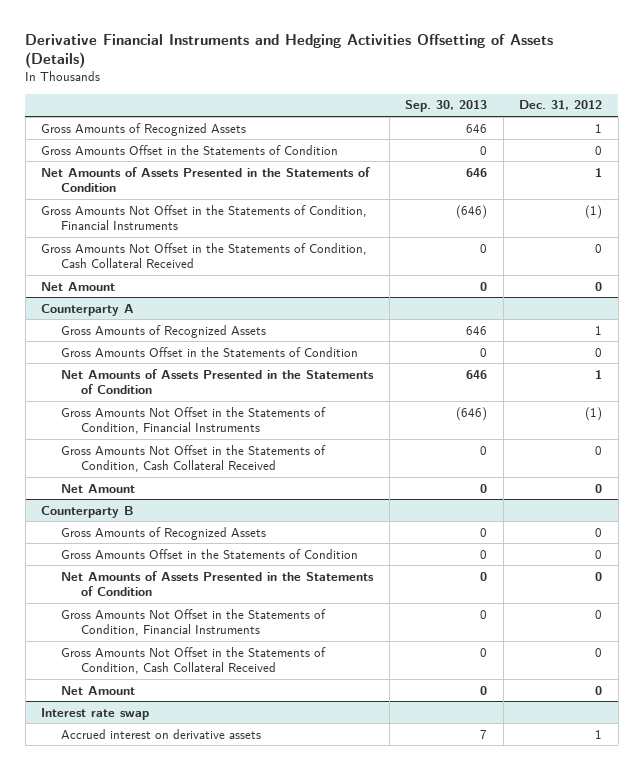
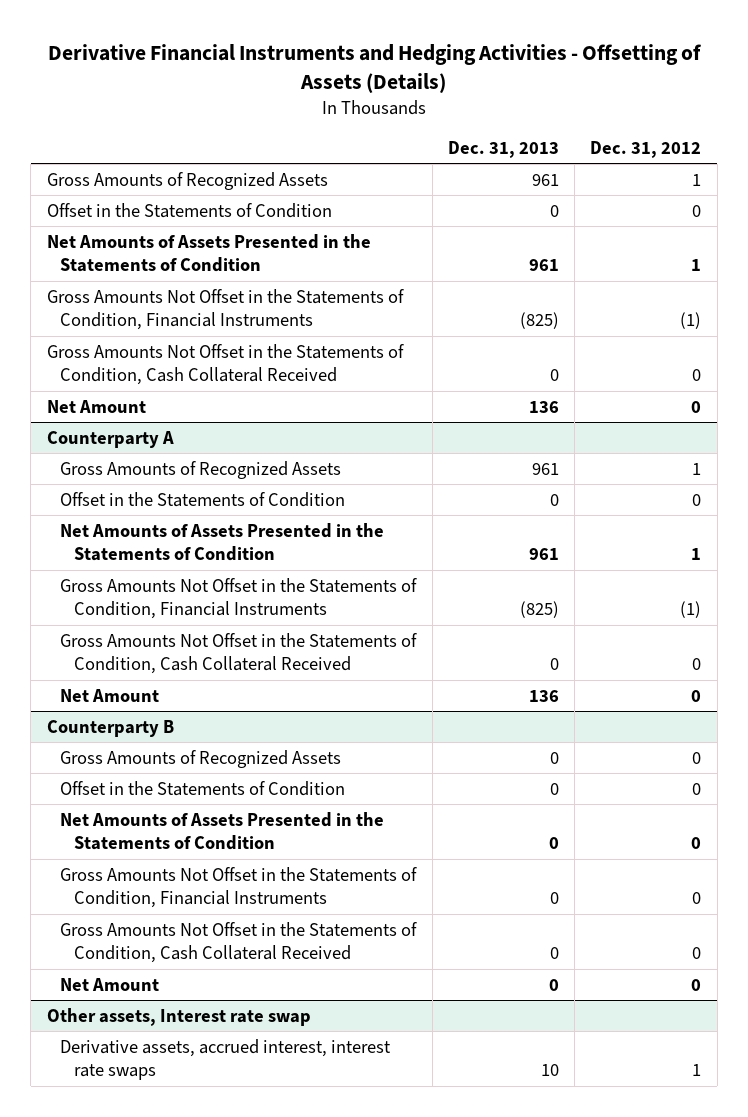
- Derivative Financial Instruments and Hedging Activities Offsetting of Assets (Details)
+ Derivative Financial Instruments and Hedging Activities - Offsetting of Assets (Details)
- | Sep. 30, 2013 | Dec. 31, 2012
+ | Dec. 31, 2013 | Dec. 31, 2012
- Gross Amounts Offset in the Statements of Condition | 0 | 0
+ Offset in the Statements of Condition | 0 | 0
@ Counterparty A
- Gross Amounts Offset in the Statements of Condition | 0 | 0
+ Offset in the Statements of Condition | 0 | 0
@ Counterparty B
- Gross Amounts Offset in the Statements of Condition | 0 | 0
+ Offset in the Statements of Condition | 0 | 0
- Interest rate swap
- Accrued interest on derivative assets | 7 | 1
+ Other assets, Interest rate swap
+ Derivative assets, accrued interest, interest rate swaps | 10 | 1

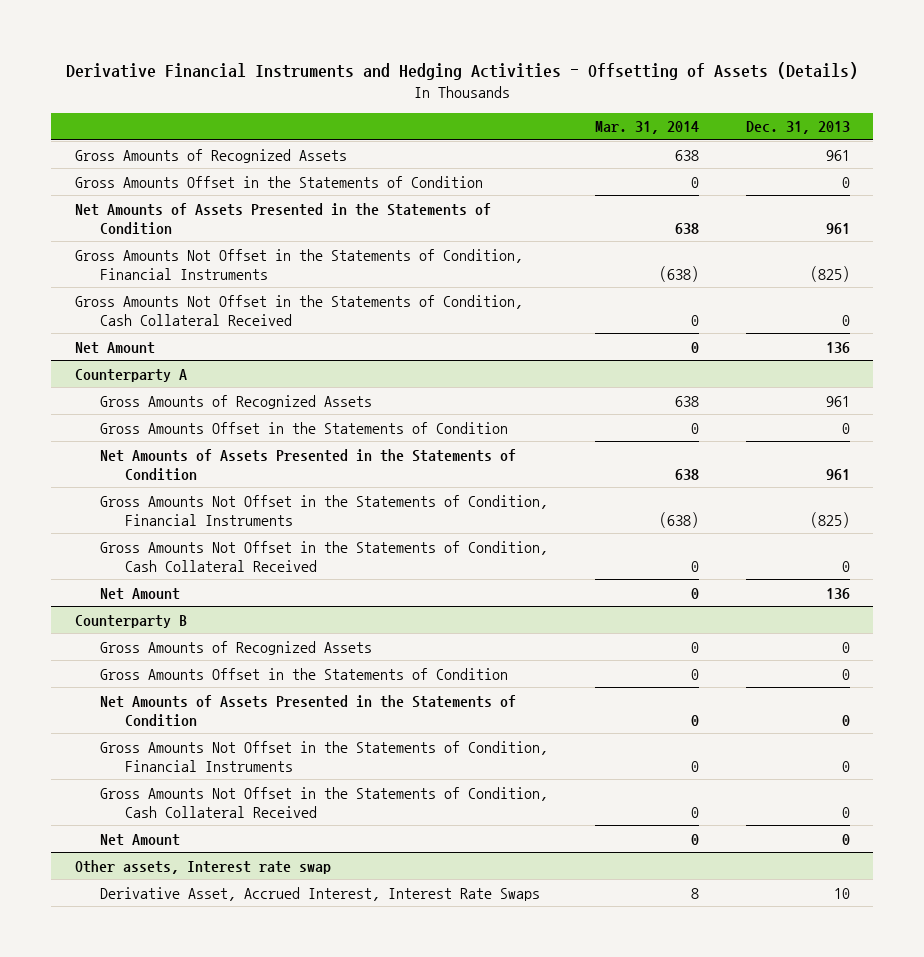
- | Dec. 31, 2013 | Dec. 31, 2012
+ | Mar. 31, 2014 | Dec. 31, 2013
- Offset in the Statements of Condition | 0 | 0
+ Gross Amounts Offset in the Statements of Condition | 0 | 0
@ Counterparty A
- Offset in the Statements of Condition | 0 | 0
+ Gross Amounts Offset in the Statements of Condition | 0 | 0
@ Counterparty B
- Offset in the Statements of Condition | 0 | 0
+ Gross Amounts Offset in the Statements of Condition | 0 | 0
@ Other assets, Interest rate swap
- Derivative assets, accrued interest, interest rate swaps | 10 | 1
+ Derivative Asset, Accrued Interest, Interest Rate Swaps | 8 | 10

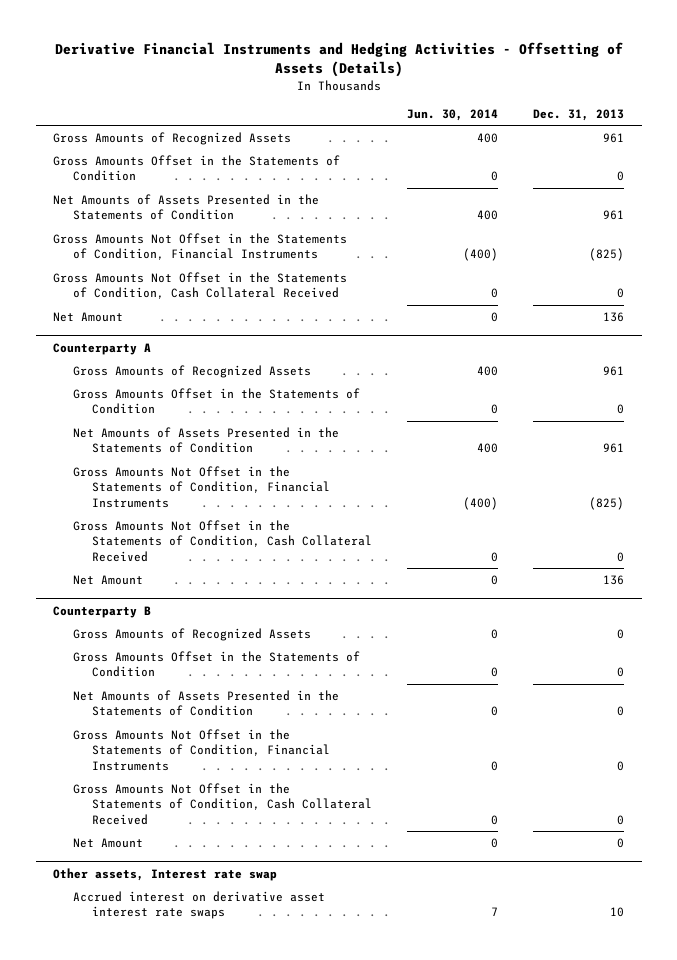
- | Mar. 31, 2014 | Dec. 31, 2013
+ | Jun. 30, 2014 | Dec. 31, 2013
@ Other assets, Interest rate swap
- Derivative Asset, Accrued Interest, Interest Rate Swaps | 8 | 10
+ Accrued interest on derivative asset interest rate swaps | 7 | 10

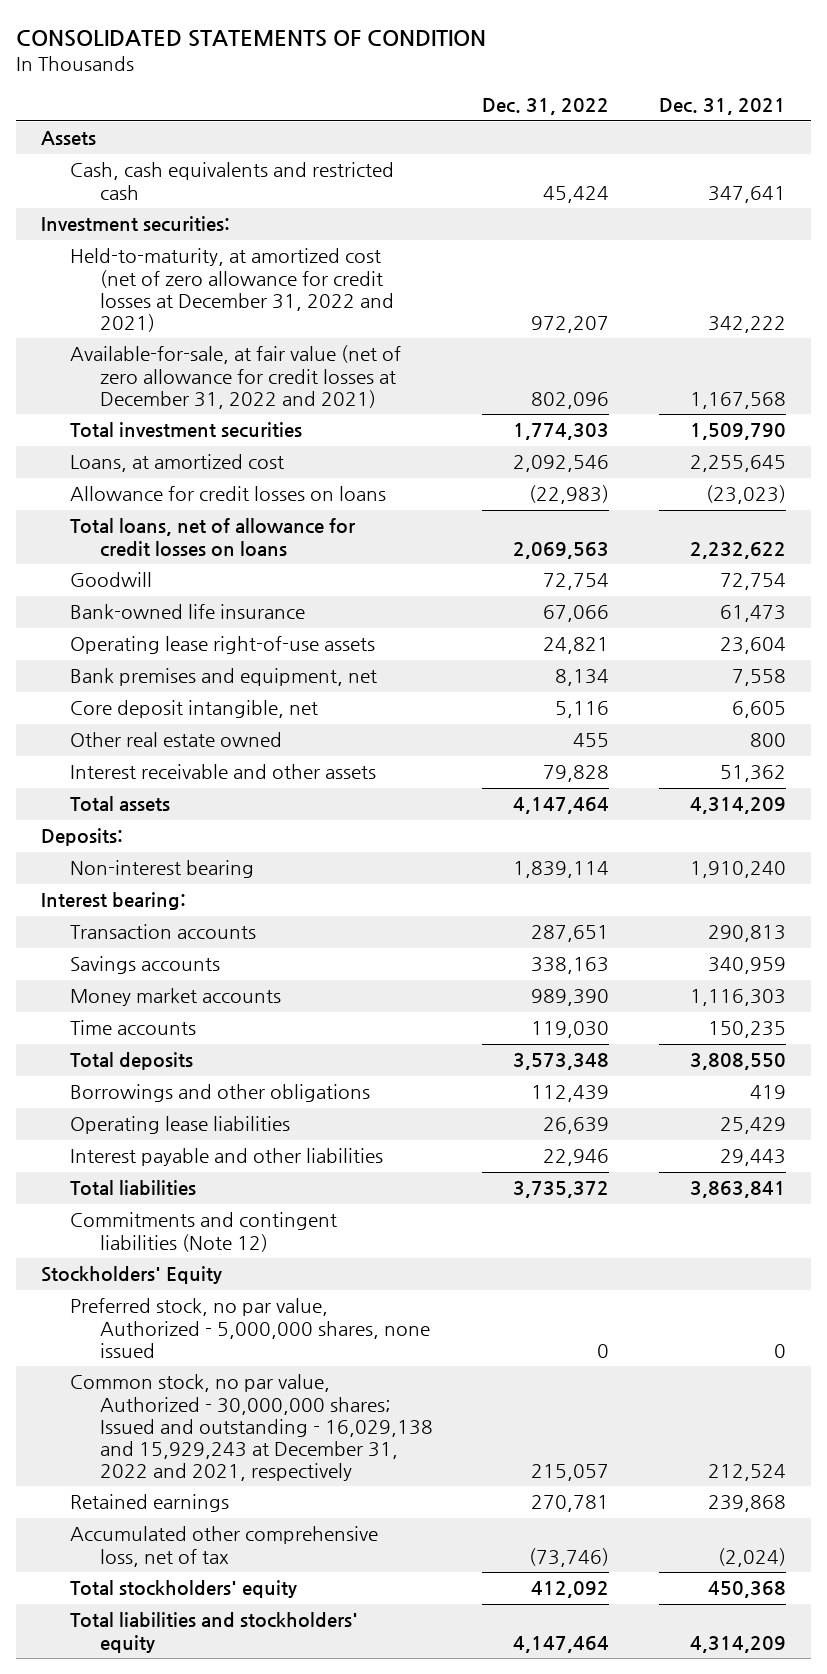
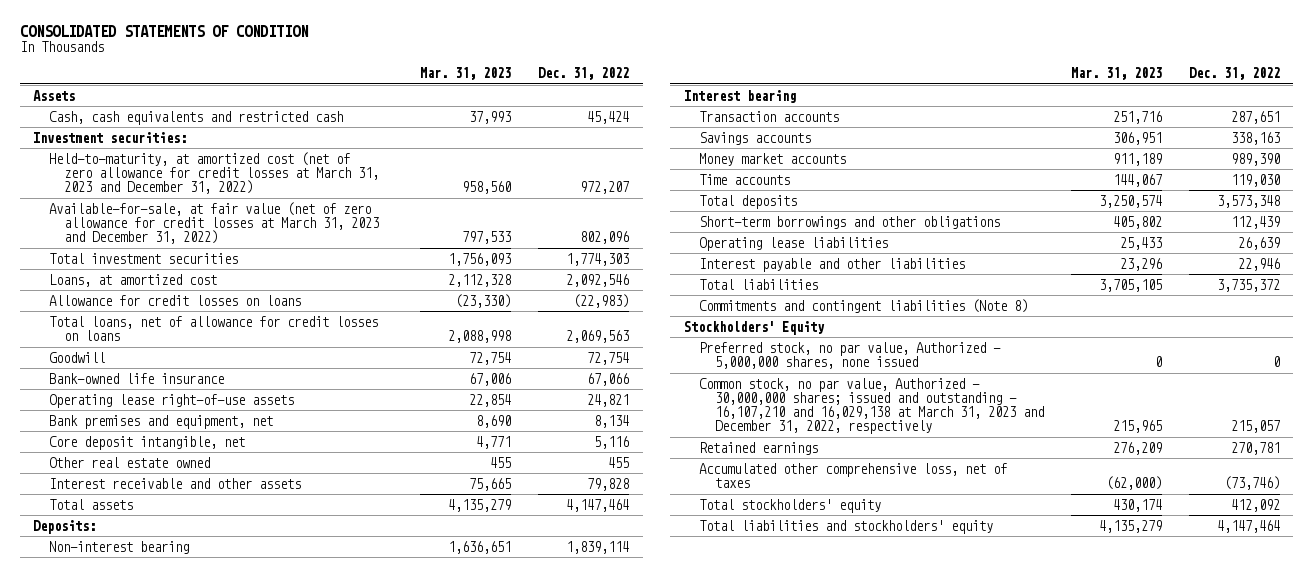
- | Dec. 31, 2022 | Dec. 31, 2021
+ | Mar. 31, 2023 | Dec. 31, 2022
- Held-to-maturity, at amortized cost (net of zero allowance for credit losses at December 31, 2022 and 2021) | 972,207 | 342,222
- Available-for-sale, at fair value (net of zero allowance for credit losses at December 31, 2022 and 2021) | 802,096 | 1,167,568
+ Held-to-maturity, at amortized cost (net of zero allowance for credit losses at March 31, 2023 and December 31, 2022) | 958,560 | 972,207
+ Available-for-sale, at fair value (net of zero allowance for credit losses at March 31, 2023 and December 31, 2022) | 797,533 | 802,096
- Interest bearing:
+ Interest bearing
- Borrowings and other obligations | 112,439 | 419
+ Short-term borrowings and other obligations | 405,802 | 112,439
- Commitments and contingent liabilities (Note 12)
+ Commitments and contingent liabilities (Note 8)
- Common stock, no par value, Authorized - 30,000,000 shares; Issued and outstanding - 16,029,138 and 15,929,243 at December 31, 2022 and 2021, respectively | 215,057 | 212,524
+ Common stock, no par value, Authorized - 30,000,000 shares; issued and outstanding - 16,107,210 and 16,029,138 at March 31, 2023 and December 31, 2022, respectively | 215,965 | 215,057
- Accumulated other comprehensive loss, net of tax | (73,746) | (2,024)
+ Accumulated other comprehensive loss, net of taxes | (62,000) | (73,746)

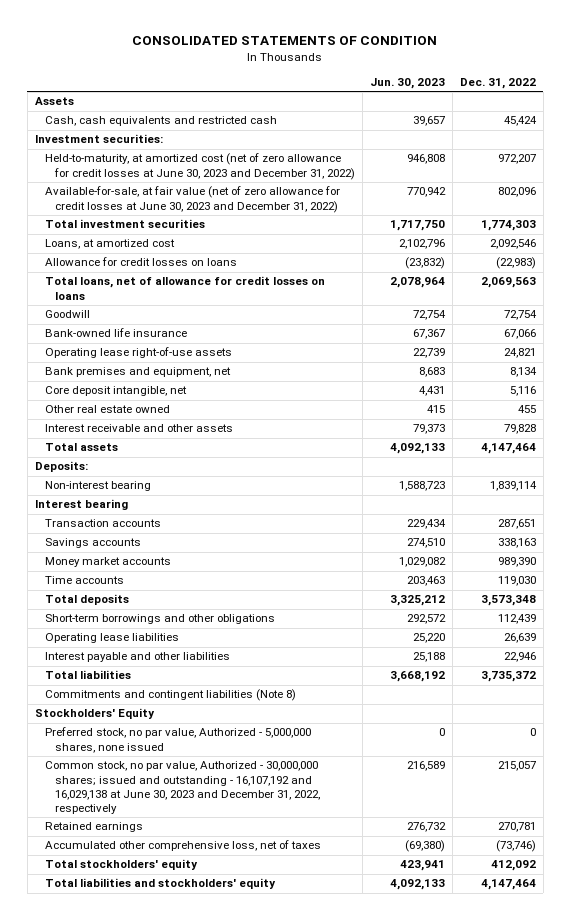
- | Mar. 31, 2023 | Dec. 31, 2022
+ | Jun. 30, 2023 | Dec. 31, 2022
- Held-to-maturity, at amortized cost (net of zero allowance for credit losses at March 31, 2023 and December 31, 2022) | 958,560 | 972,207
- Available-for-sale, at fair value (net of zero allowance for credit losses at March 31, 2023 and December 31, 2022) | 797,533 | 802,096
+ Held-to-maturity, at amortized cost (net of zero allowance for credit losses at June 30, 2023 and December 31, 2022) | 946,808 | 972,207
+ Available-for-sale, at fair value (net of zero allowance for credit losses at June 30, 2023 and December 31, 2022) | 770,942 | 802,096
- Common stock, no par value, Authorized - 30,000,000 shares; issued and outstanding - 16,107,210 and 16,029,138 at March 31, 2023 and December 31, 2022, respectively | 215,965 | 215,057
+ Common stock, no par value, Authorized - 30,000,000 shares; issued and outstanding - 16,107,192 and 16,029,138 at June 30, 2023 and December 31, 2022, respectively | 216,589 | 215,057

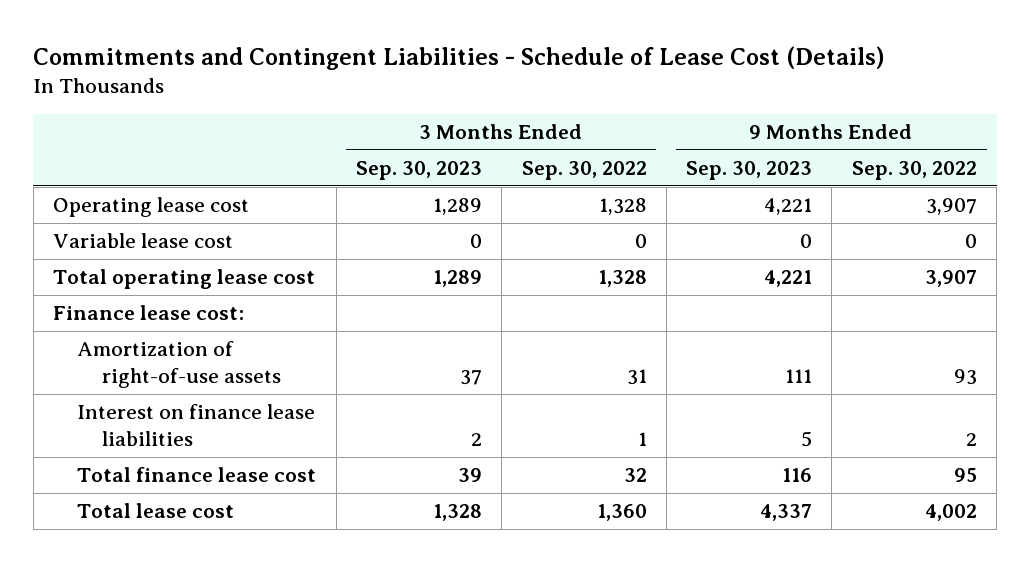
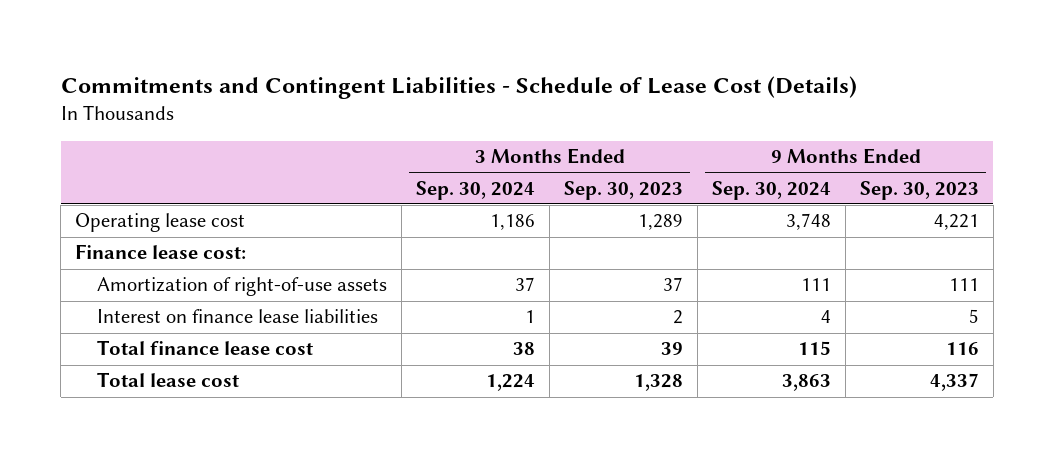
- | 3 Months Ended Sep. 30, 2023 | 3 Months Ended Sep. 30, 2022 | 9 Months Ended Sep. 30, 2023 | 9 Months Ended Sep. 30, 2022
+ | 3 Months Ended Sep. 30, 2024 | 3 Months Ended Sep. 30, 2023 | 9 Months Ended Sep. 30, 2024 | 9 Months Ended Sep. 30, 2023
- Variable lease cost | 0 | 0 | 0 | 0
- Total operating lease cost | 1,289 | 1,328 | 4,221 | 3,907

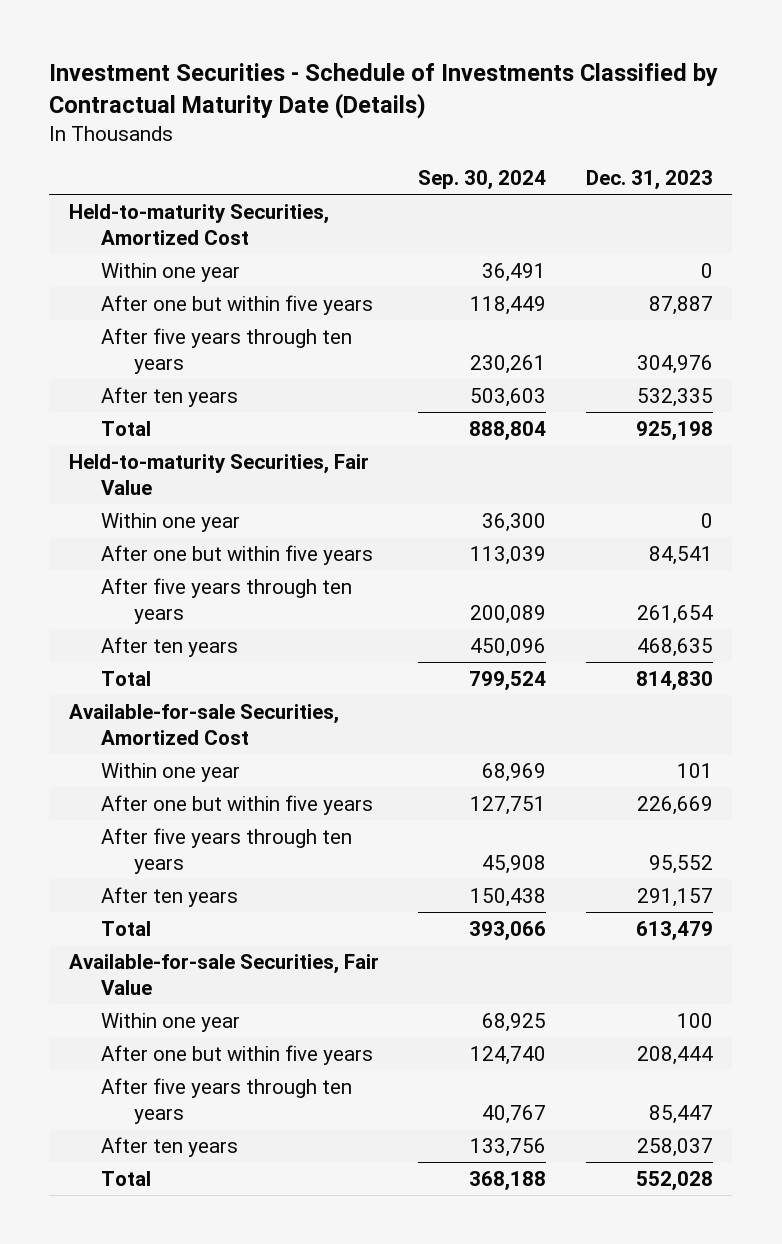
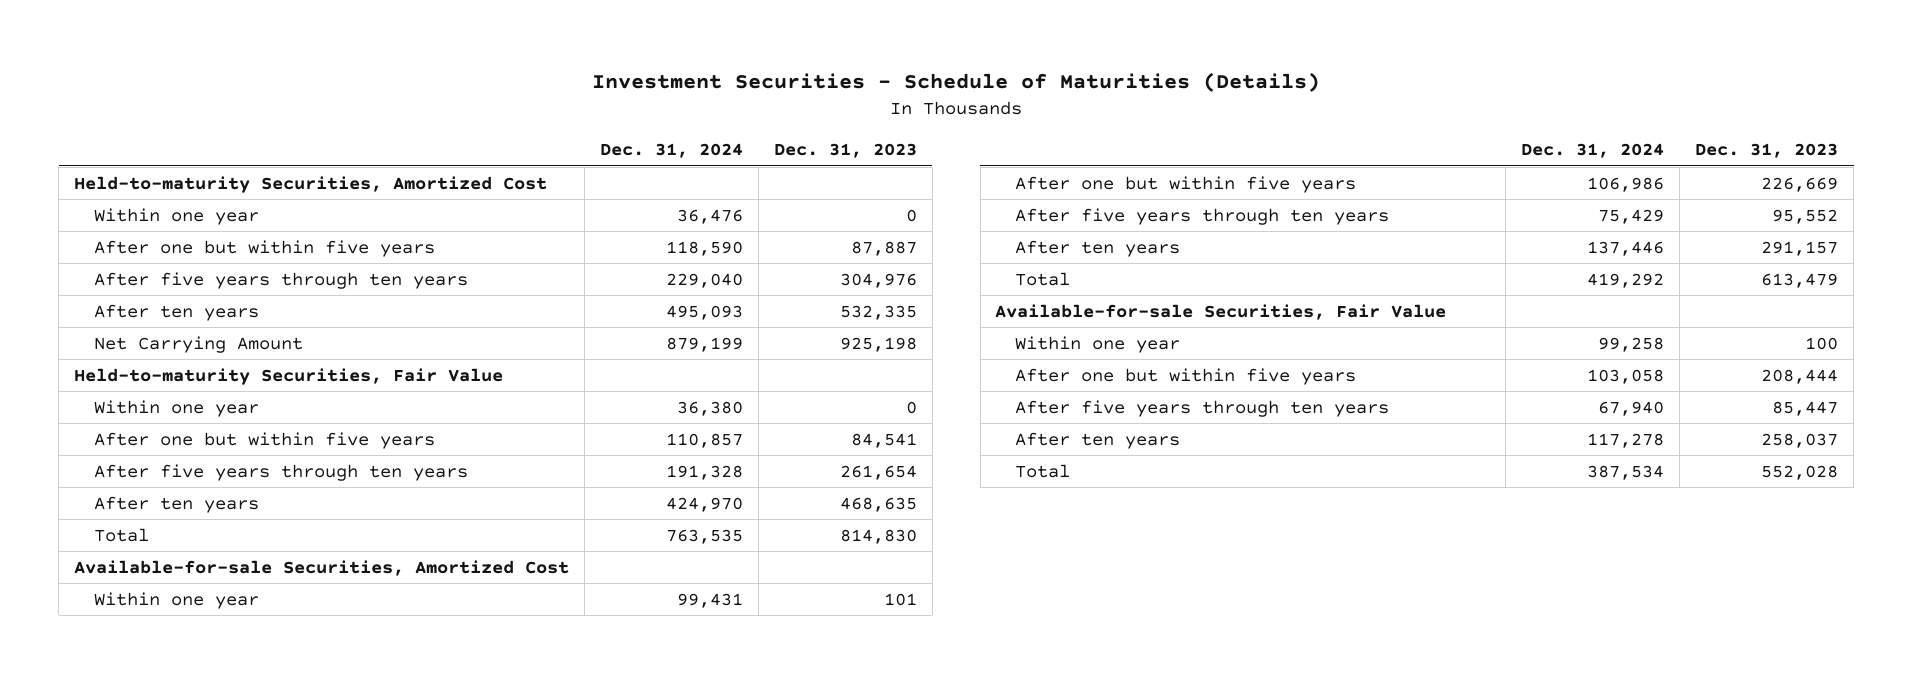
- Investment Securities - Schedule of Investments Classified by Contractual Maturity Date (Details)
+ Investment Securities - Schedule of Maturities (Details)
- | Sep. 30, 2024 | Dec. 31, 2023
+ | Dec. 31, 2024 | Dec. 31, 2023
- Total | 888,804 | 925,198
+ Net Carrying Amount | 879,199 | 925,198

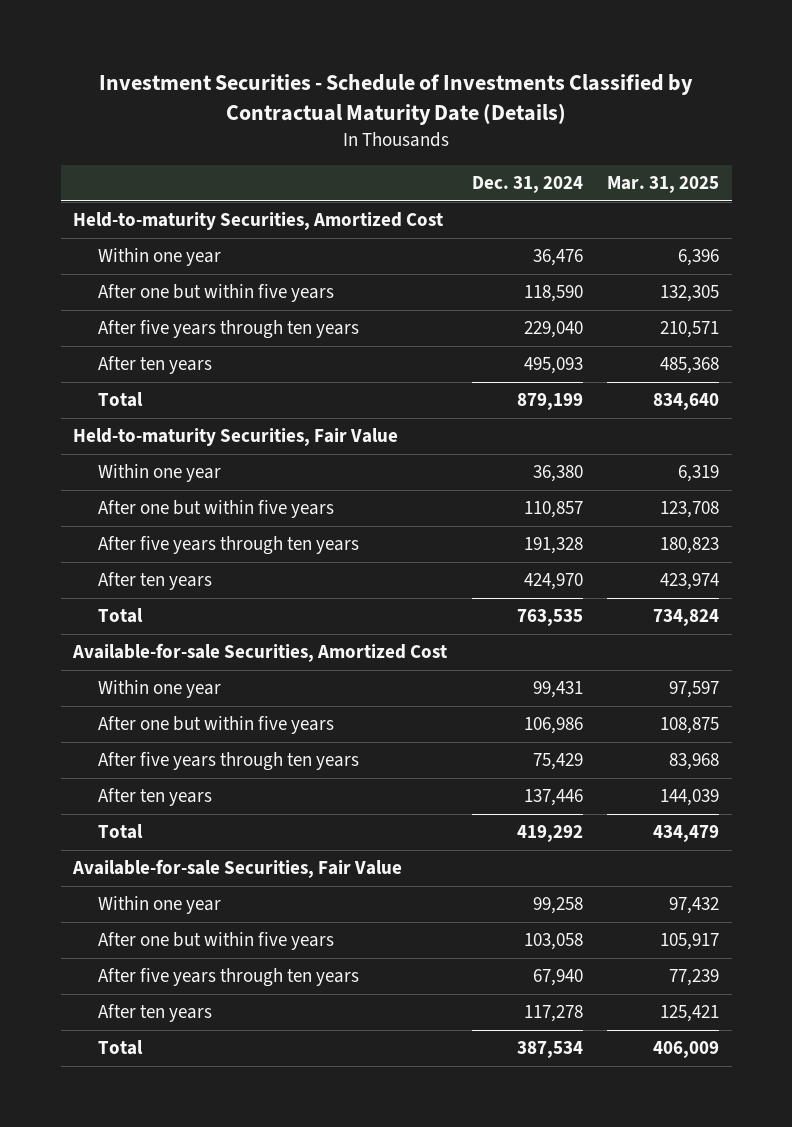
- Investment Securities - Schedule of Maturities (Details)
+ Investment Securities - Schedule of Investments Classified by Contractual Maturity Date (Details)
- | Dec. 31, 2024 | Dec. 31, 2023
+ | Dec. 31, 2024 | Mar. 31, 2025
- Net Carrying Amount | 879,199 | 925,198
+ Total | 879,199 | 834,640

